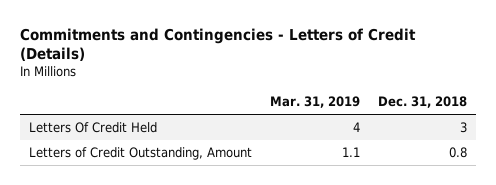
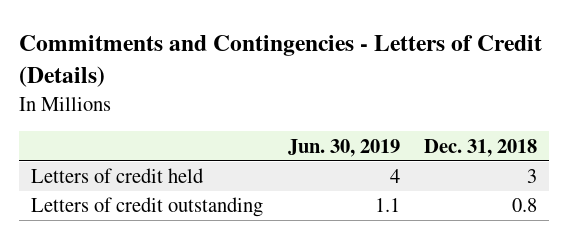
- | Mar. 31, 2019 | Dec. 31, 2018
+ | Jun. 30, 2019 | Dec. 31, 2018
- Letters Of Credit Held | 4 | 3
- Letters of Credit Outstanding, Amount | 1.1 | 0.8
+ Letters of credit held | 4 | 3
+ Letters of credit outstanding | 1.1 | 0.8

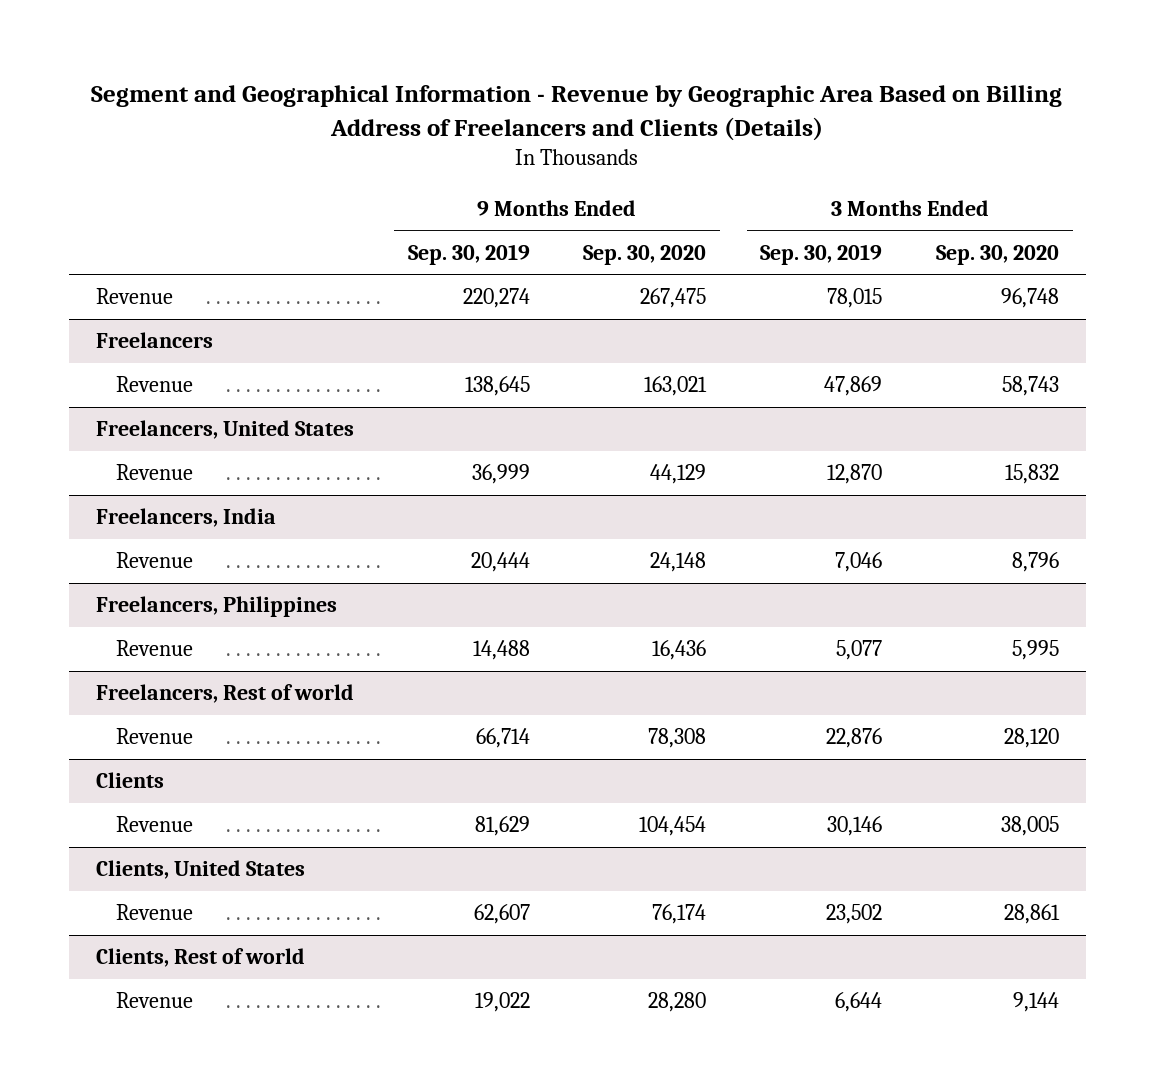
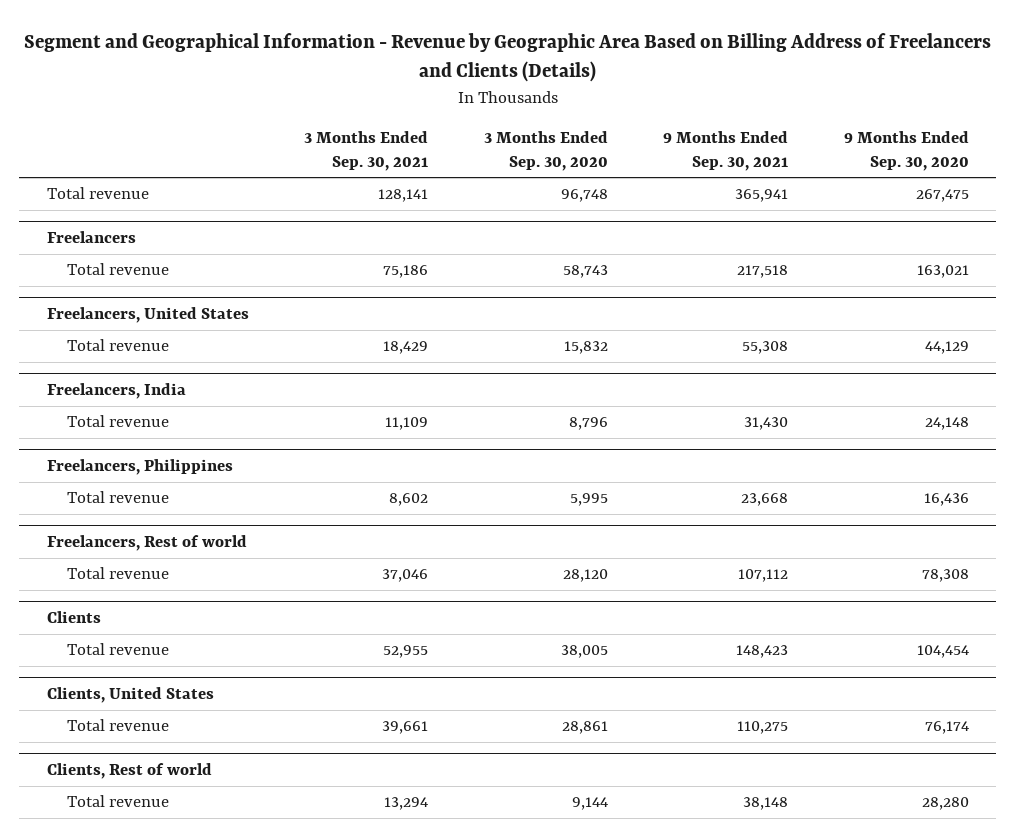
- | 9 Months Ended Sep. 30, 2019 | 9 Months Ended Sep. 30, 2020 | 3 Months Ended Sep. 30, 2019 | 3 Months Ended Sep. 30, 2020
+ | 3 Months Ended Sep. 30, 2021 | 3 Months Ended Sep. 30, 2020 | 9 Months Ended Sep. 30, 2021 | 9 Months Ended Sep. 30, 2020
- Revenue | 220,274 | 267,475 | 78,015 | 96,748
+ Total revenue | 128,141 | 96,748 | 365,941 | 267,475
@ Freelancers
- Revenue | 138,645 | 163,021 | 47,869 | 58,743
+ Total revenue | 75,186 | 58,743 | 217,518 | 163,021
@ Freelancers, United States
- Revenue | 36,999 | 44,129 | 12,870 | 15,832
+ Total revenue | 18,429 | 15,832 | 55,308 | 44,129
@ Freelancers, India
- Revenue | 20,444 | 24,148 | 7,046 | 8,796
+ Total revenue | 11,109 | 8,796 | 31,430 | 24,148
@ Freelancers, Philippines
- Revenue | 14,488 | 16,436 | 5,077 | 5,995
+ Total revenue | 8,602 | 5,995 | 23,668 | 16,436
@ Freelancers, Rest of world
- Revenue | 66,714 | 78,308 | 22,876 | 28,120
+ Total revenue | 37,046 | 28,120 | 107,112 | 78,308
@ Clients
- Revenue | 81,629 | 104,454 | 30,146 | 38,005
+ Total revenue | 52,955 | 38,005 | 148,423 | 104,454
@ Clients, United States
- Revenue | 62,607 | 76,174 | 23,502 | 28,861
+ Total revenue | 39,661 | 28,861 | 110,275 | 76,174
@ Clients, Rest of world
- Revenue | 19,022 | 28,280 | 6,644 | 9,144
+ Total revenue | 13,294 | 9,144 | 38,148 | 28,280

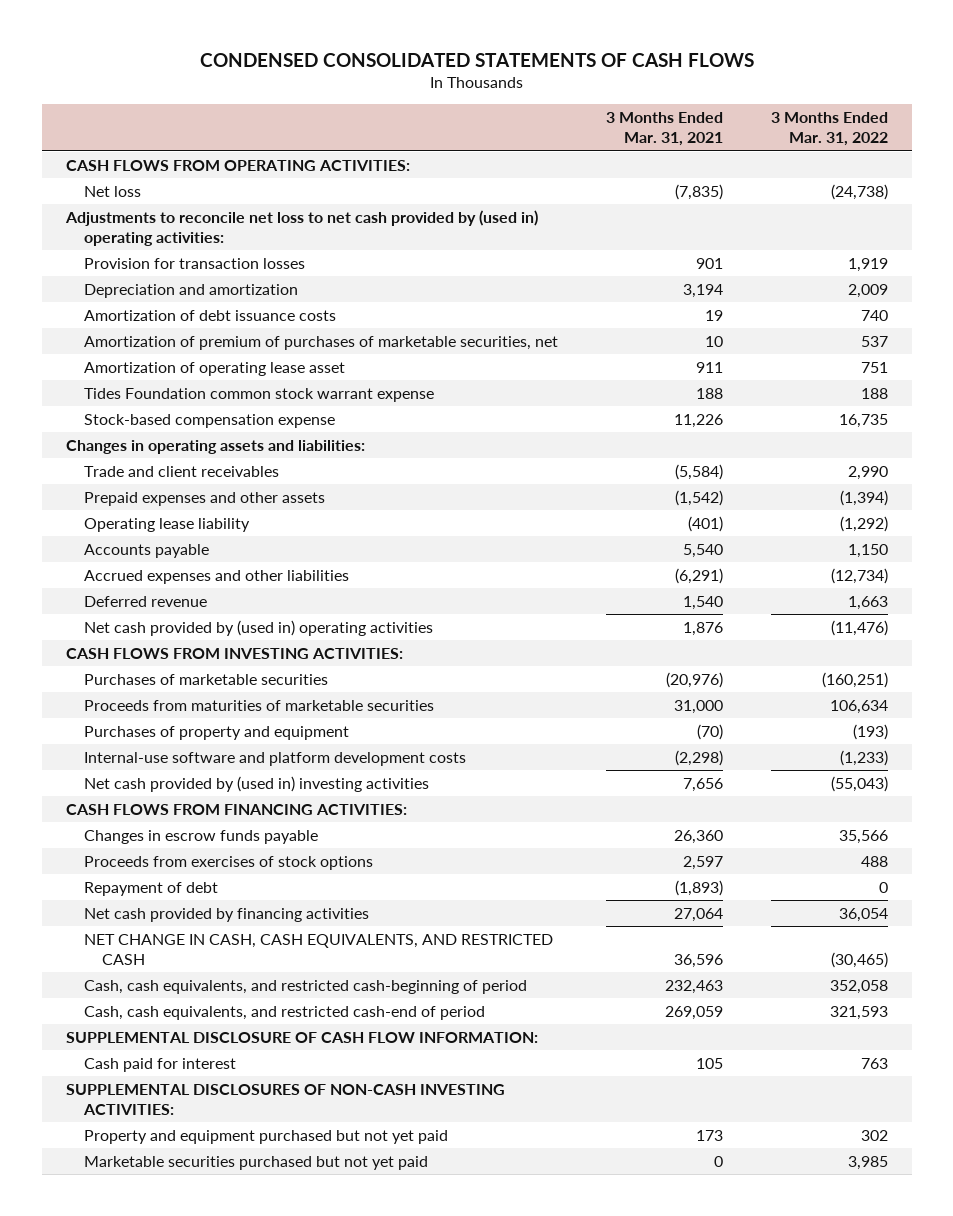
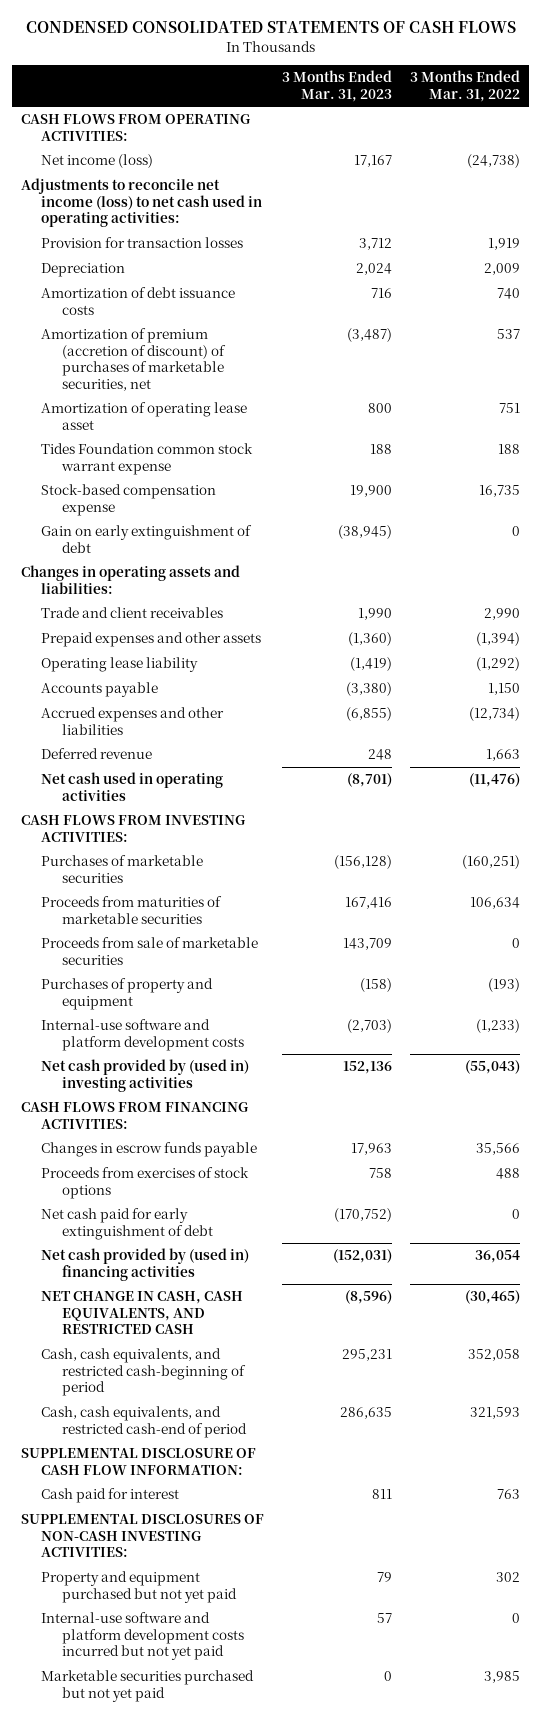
- | 3 Months Ended Mar. 31, 2021 | 3 Months Ended Mar. 31, 2022
+ | 3 Months Ended Mar. 31, 2023 | 3 Months Ended Mar. 31, 2022
- Net loss | (7,835) | (24,738)
- Adjustments to reconcile net loss to net cash provided by (used in) operating activities:
+ Net income (loss) | 17,167 | (24,738)
+ Adjustments to reconcile net income (loss) to net cash used in operating activities:
- Depreciation and amortization | 3,194 | 2,009
+ Depreciation | 2,024 | 2,009
- Amortization of premium of purchases of marketable securities, net | 10 | 537
+ Amortization of premium (accretion of discount) of purchases of marketable securities, net | (3,487) | 537
+ Gain on early extinguishment of debt | (38,945) | 0
- Net cash provided by (used in) operating activities | 1,876 | (11,476)
+ Net cash used in operating activities | (8,701) | (11,476)
+ Proceeds from sale of marketable securities | 143,709 | 0
- Repayment of debt | (1,893) | 0
- Net cash provided by financing activities | 27,064 | 36,054
+ Net cash paid for early extinguishment of debt | (170,752) | 0
+ Net cash provided by (used in) financing activities | (152,031) | 36,054
+ Internal-use software and platform development costs incurred but not yet paid | 57 | 0

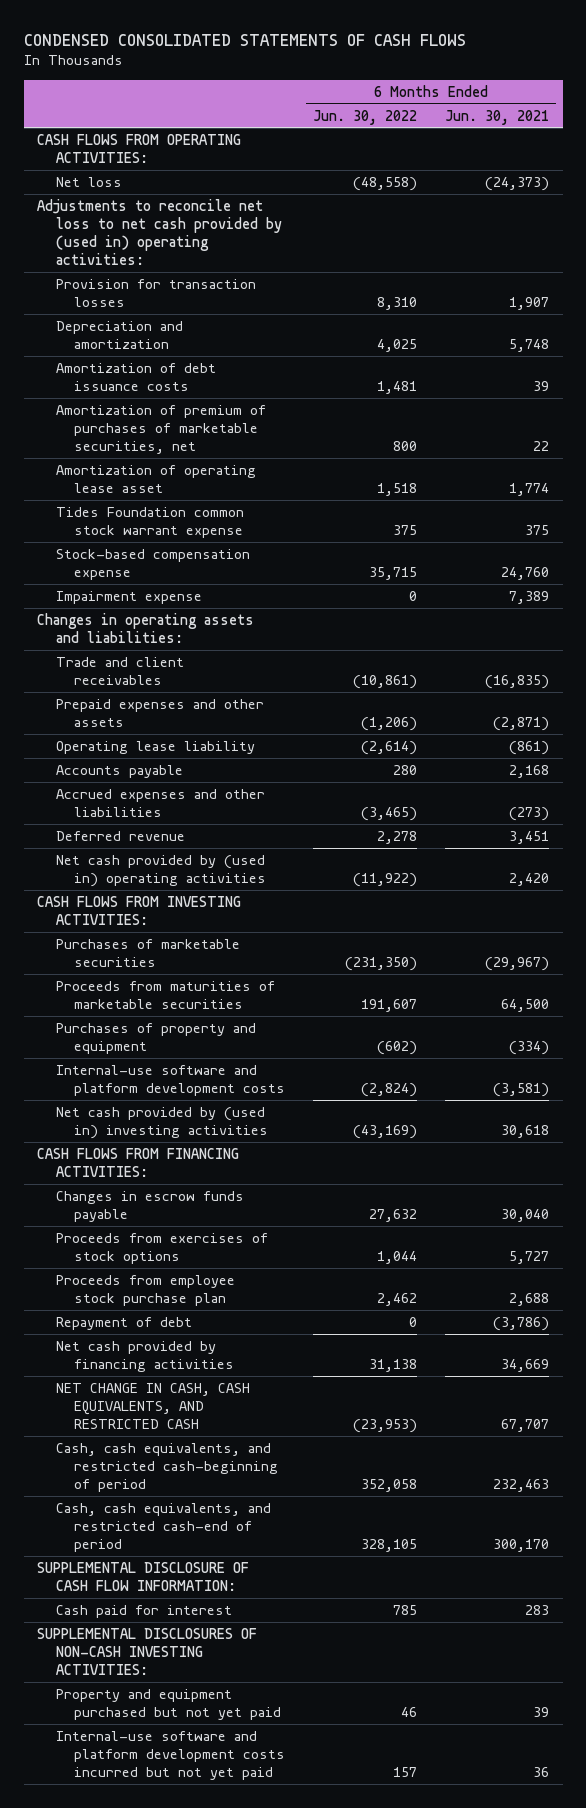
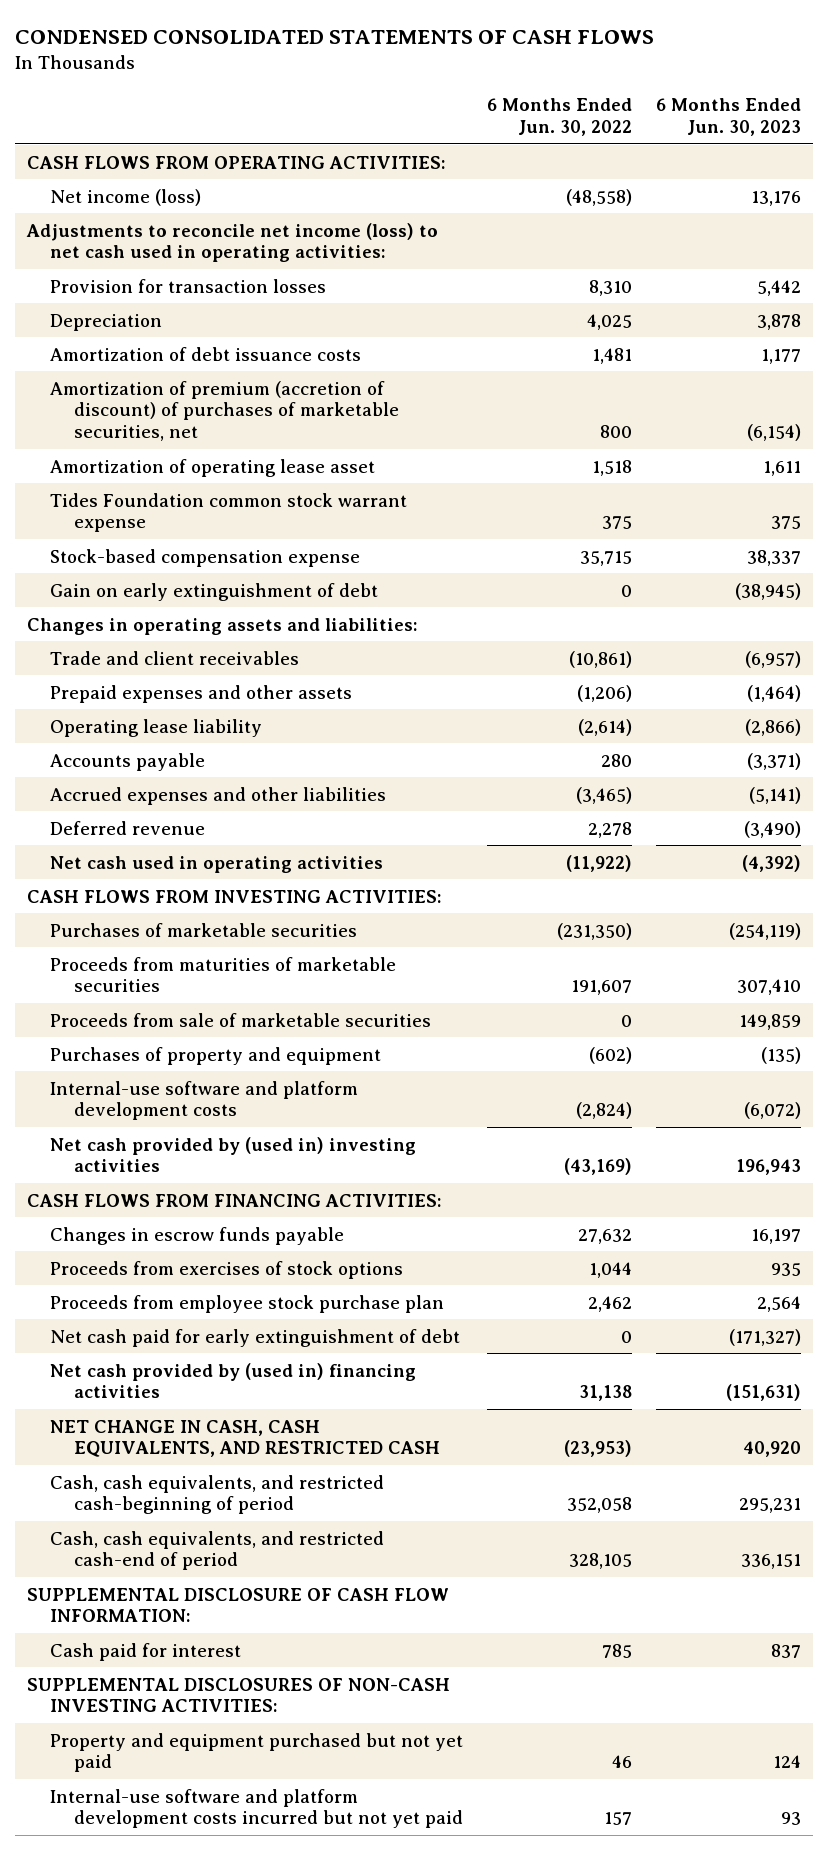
- | 6 Months Ended Jun. 30, 2022 | 6 Months Ended Jun. 30, 2021
+ | 6 Months Ended Jun. 30, 2022 | 6 Months Ended Jun. 30, 2023
- Net loss | (48,558) | (24,373)
- Adjustments to reconcile net loss to net cash provided by (used in) operating activities:
+ Net income (loss) | (48,558) | 13,176
+ Adjustments to reconcile net income (loss) to net cash used in operating activities:
- Depreciation and amortization | 4,025 | 5,748
+ Depreciation | 4,025 | 3,878
- Amortization of premium of purchases of marketable securities, net | 800 | 22
+ Amortization of premium (accretion of discount) of purchases of marketable securities, net | 800 | (6,154)
- Impairment expense | 0 | 7,389
+ Gain on early extinguishment of debt | 0 | (38,945)
- Net cash provided by (used in) operating activities | (11,922) | 2,420
+ Net cash used in operating activities | (11,922) | (4,392)
+ Proceeds from sale of marketable securities | 0 | 149,859
- Repayment of debt | 0 | (3,786)
- Net cash provided by financing activities | 31,138 | 34,669
+ Net cash paid for early extinguishment of debt | 0 | (171,327)
+ Net cash provided by (used in) financing activities | 31,138 | (151,631)

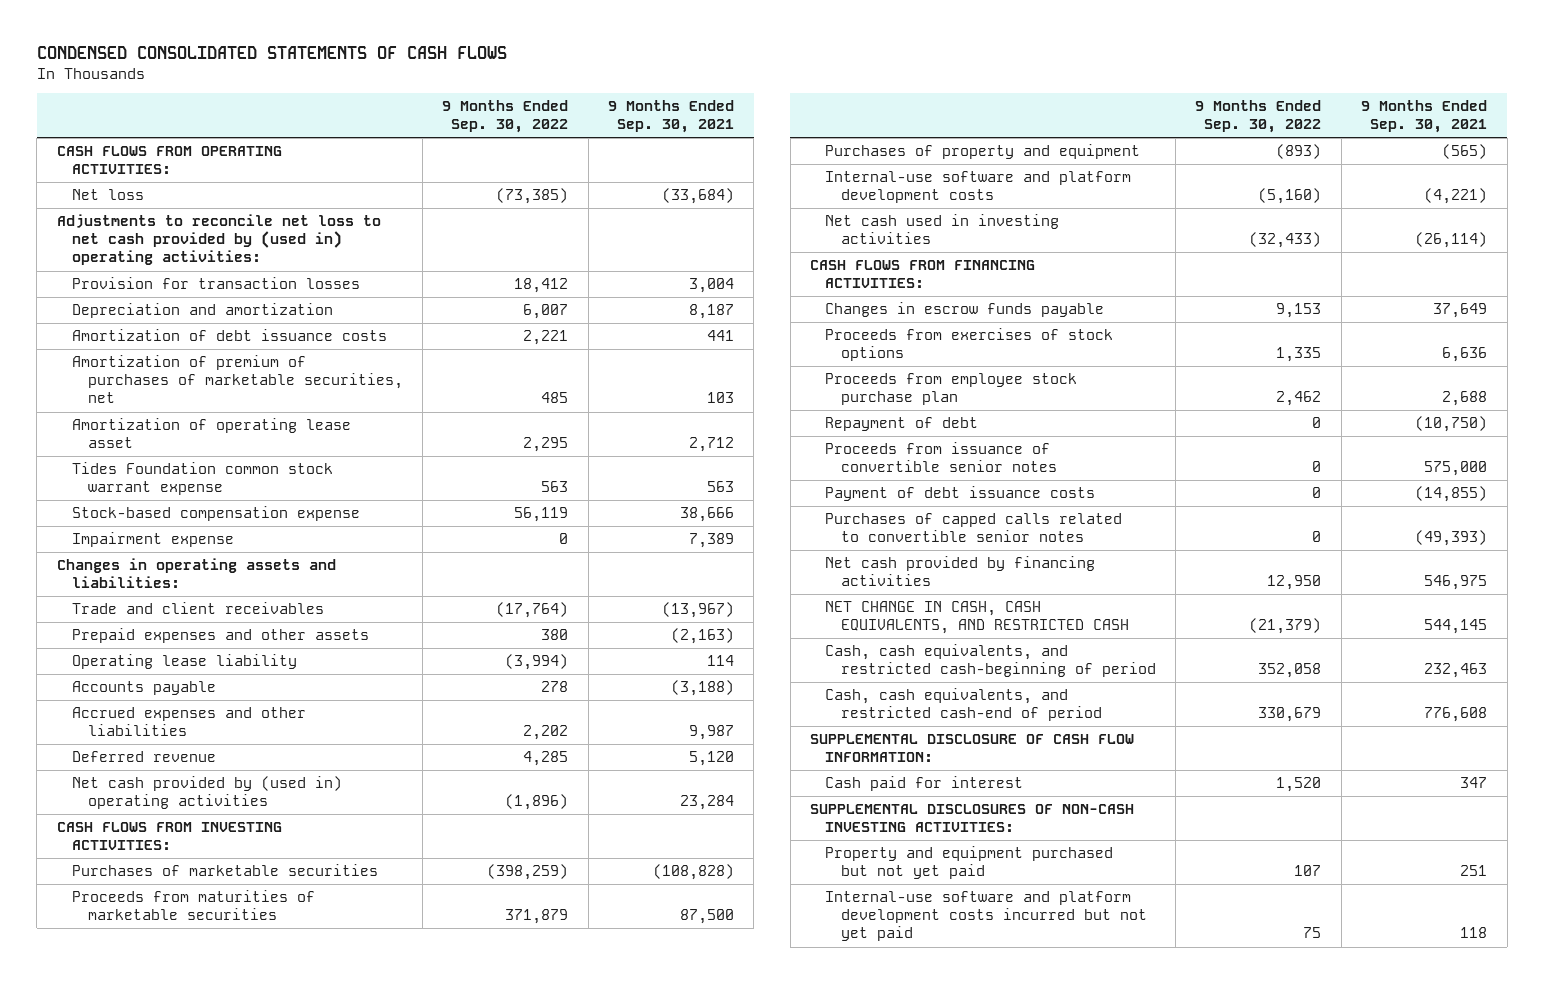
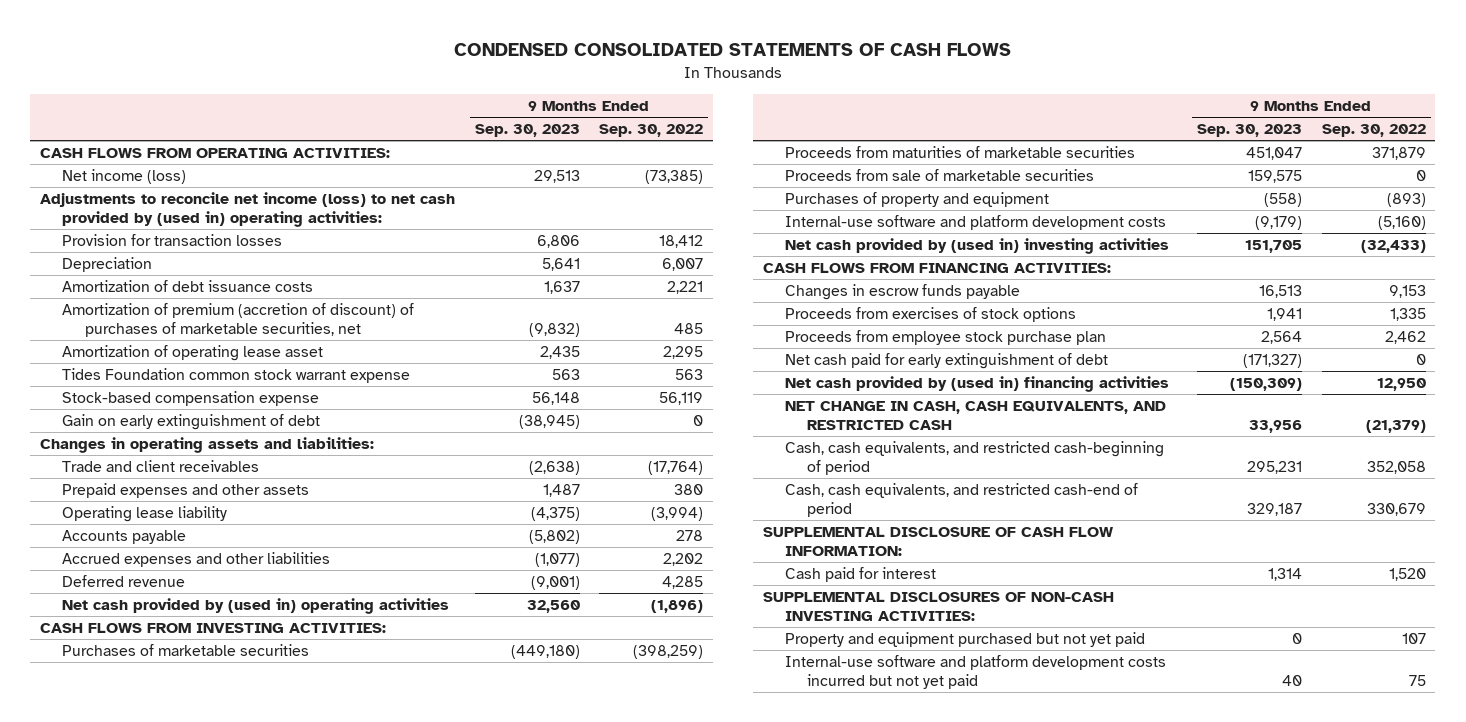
- | 9 Months Ended Sep. 30, 2022 | 9 Months Ended Sep. 30, 2021
+ | 9 Months Ended Sep. 30, 2023 | 9 Months Ended Sep. 30, 2022
- Net loss | (73,385) | (33,684)
- Adjustments to reconcile net loss to net cash provided by (used in) operating activities:
+ Net income (loss) | 29,513 | (73,385)
+ Adjustments to reconcile net income (loss) to net cash provided by (used in) operating activities:
- Depreciation and amortization | 6,007 | 8,187
+ Depreciation | 5,641 | 6,007
- Amortization of premium of purchases of marketable securities, net | 485 | 103
+ Amortization of premium (accretion of discount) of purchases of marketable securities, net | (9,832) | 485
- Impairment expense | 0 | 7,389
+ Gain on early extinguishment of debt | (38,945) | 0
+ Proceeds from sale of marketable securities | 159,575 | 0
- Net cash used in investing activities | (32,433) | (26,114)
+ Net cash provided by (used in) investing activities | 151,705 | (32,433)
- Repayment of debt | 0 | (10,750)
- Proceeds from issuance of convertible senior notes | 0 | 575,000
- Payment of debt issuance costs | 0 | (14,855)
- Purchases of capped calls related to convertible senior notes | 0 | (49,393)
- Net cash provided by financing activities | 12,950 | 546,975
+ Net cash paid for early extinguishment of debt | (171,327) | 0
+ Net cash provided by (used in) financing activities | (150,309) | 12,950

